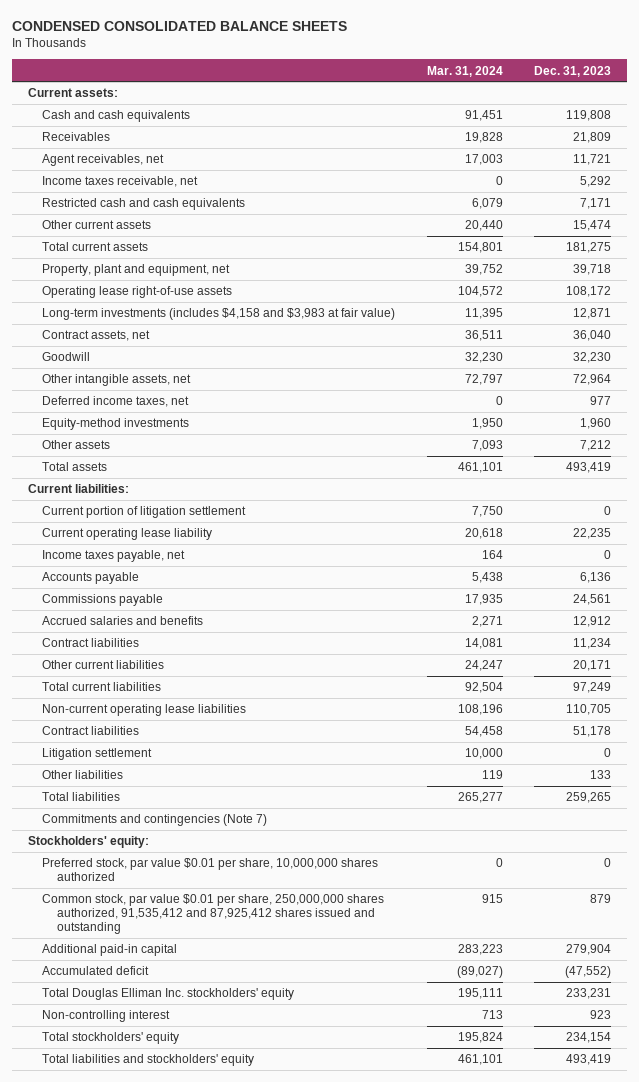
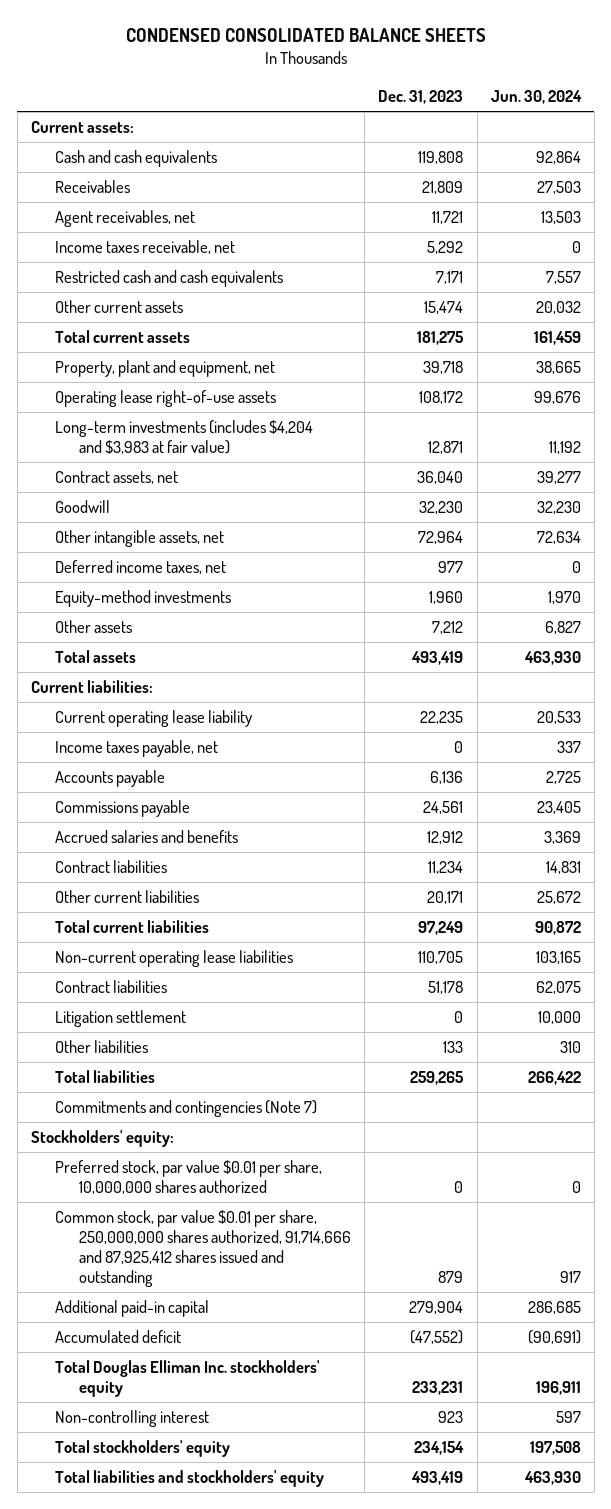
- | Mar. 31, 2024 | Dec. 31, 2023
+ | Dec. 31, 2023 | Jun. 30, 2024
- Long-term investments (includes $4,158 and $3,983 at fair value) | 11,395 | 12,871
+ Long-term investments (includes $4,204 and $3,983 at fair value) | 12,871 | 11,192
- Current portion of litigation settlement | 7,750 | 0
- Common stock, par value $0.01 per share, 250,000,000 shares authorized, 91,535,412 and 87,925,412 shares issued and outstanding | 915 | 879
+ Common stock, par value $0.01 per share, 250,000,000 shares authorized, 91,714,666 and 87,925,412 shares issued and outstanding | 879 | 917

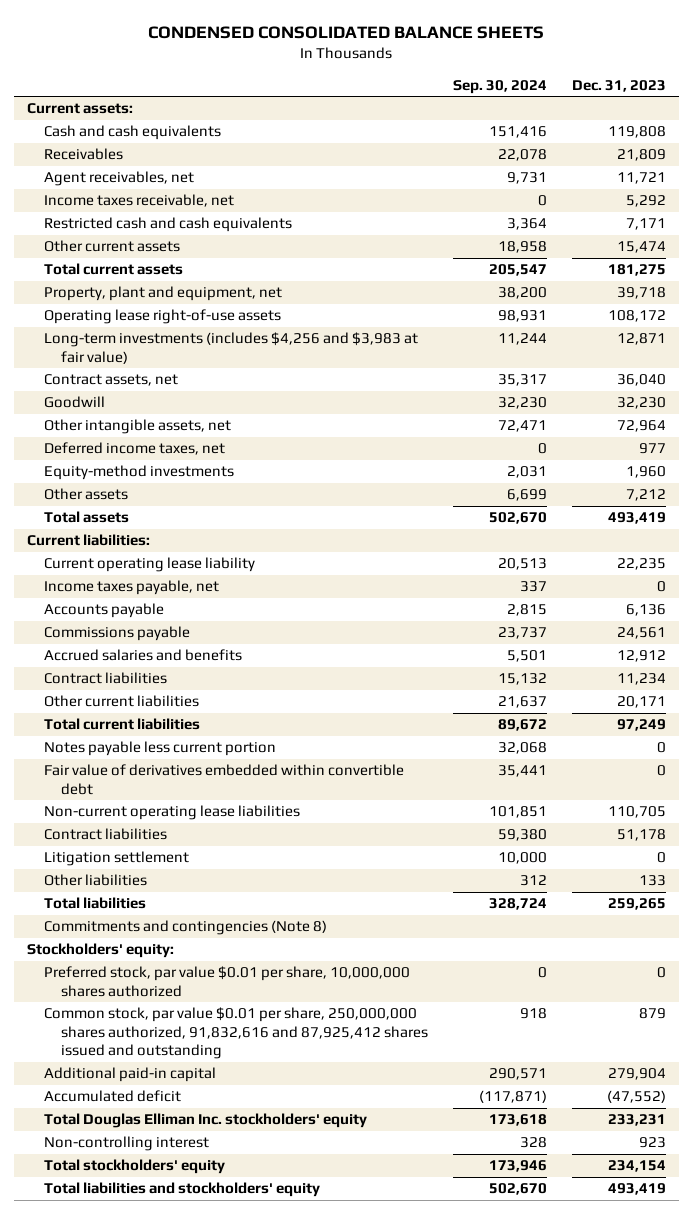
- | Dec. 31, 2023 | Jun. 30, 2024
+ | Sep. 30, 2024 | Dec. 31, 2023
- Long-term investments (includes $4,204 and $3,983 at fair value) | 12,871 | 11,192
+ Long-term investments (includes $4,256 and $3,983 at fair value) | 11,244 | 12,871
+ Notes payable less current portion | 32,068 | 0
+ Fair value of derivatives embedded within convertible debt | 35,441 | 0
- Commitments and contingencies (Note 7)
+ Commitments and contingencies (Note 8)
- Common stock, par value $0.01 per share, 250,000,000 shares authorized, 91,714,666 and 87,925,412 shares issued and outstanding | 879 | 917
+ Common stock, par value $0.01 per share, 250,000,000 shares authorized, 91,832,616 and 87,925,412 shares issued and outstanding | 918 | 879

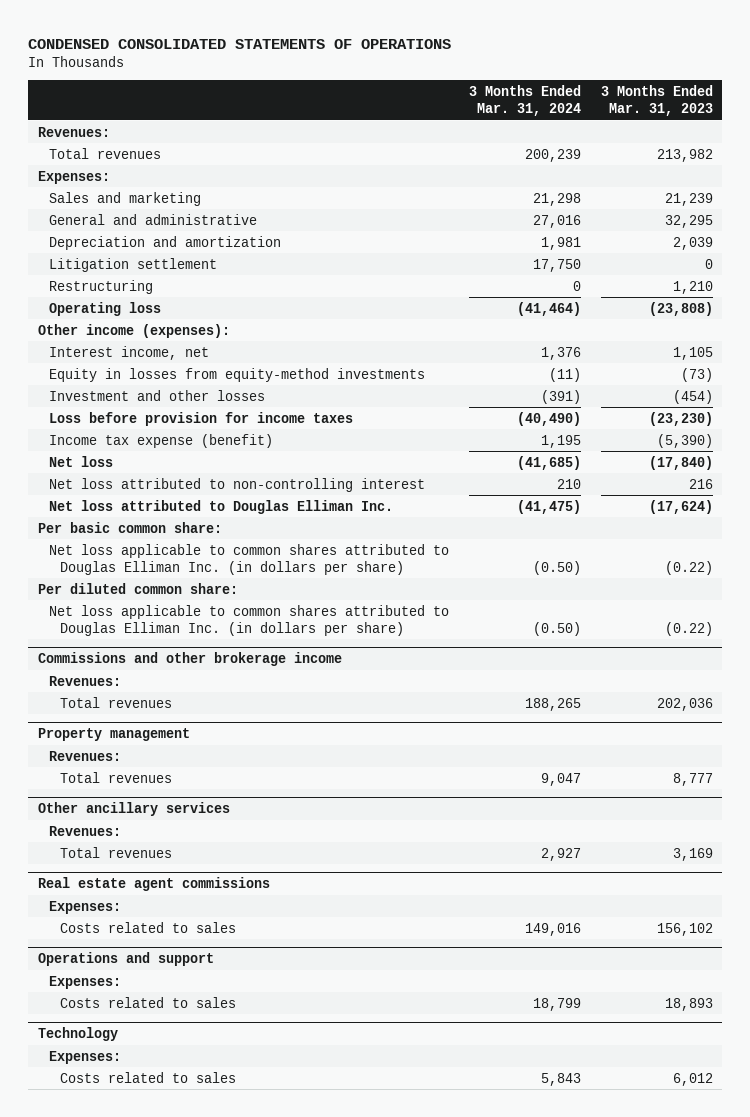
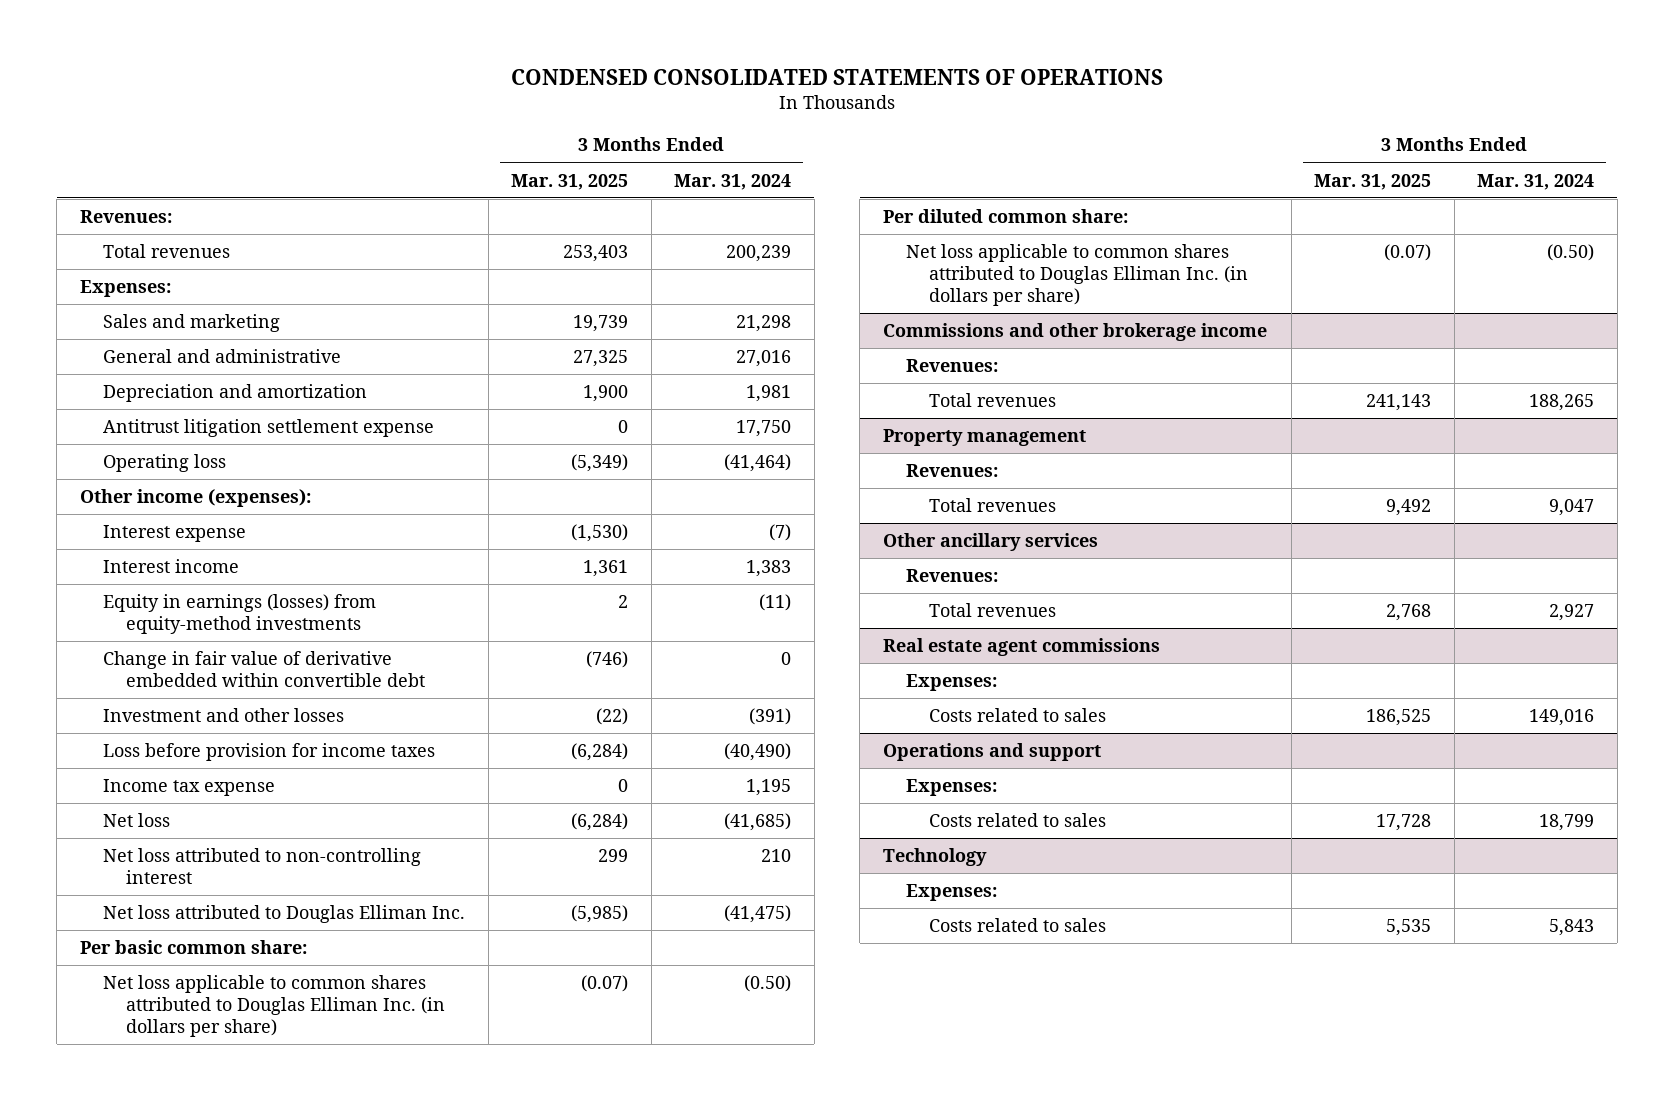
- | 3 Months Ended Mar. 31, 2024 | 3 Months Ended Mar. 31, 2023
+ | 3 Months Ended Mar. 31, 2025 | 3 Months Ended Mar. 31, 2024
- Litigation settlement | 17,750 | 0
- Restructuring | 0 | 1,210
+ Antitrust litigation settlement expense | 0 | 17,750
- Interest income, net | 1,376 | 1,105
- Equity in losses from equity-method investments | (11) | (73)
+ Interest expense | (1,530) | (7)
+ Interest income | 1,361 | 1,383
+ Equity in earnings (losses) from equity-method investments | 2 | (11)
+ Change in fair value of derivative embedded within convertible debt | (746) | 0
- Income tax expense (benefit) | 1,195 | (5,390)
+ Income tax expense | 0 | 1,195

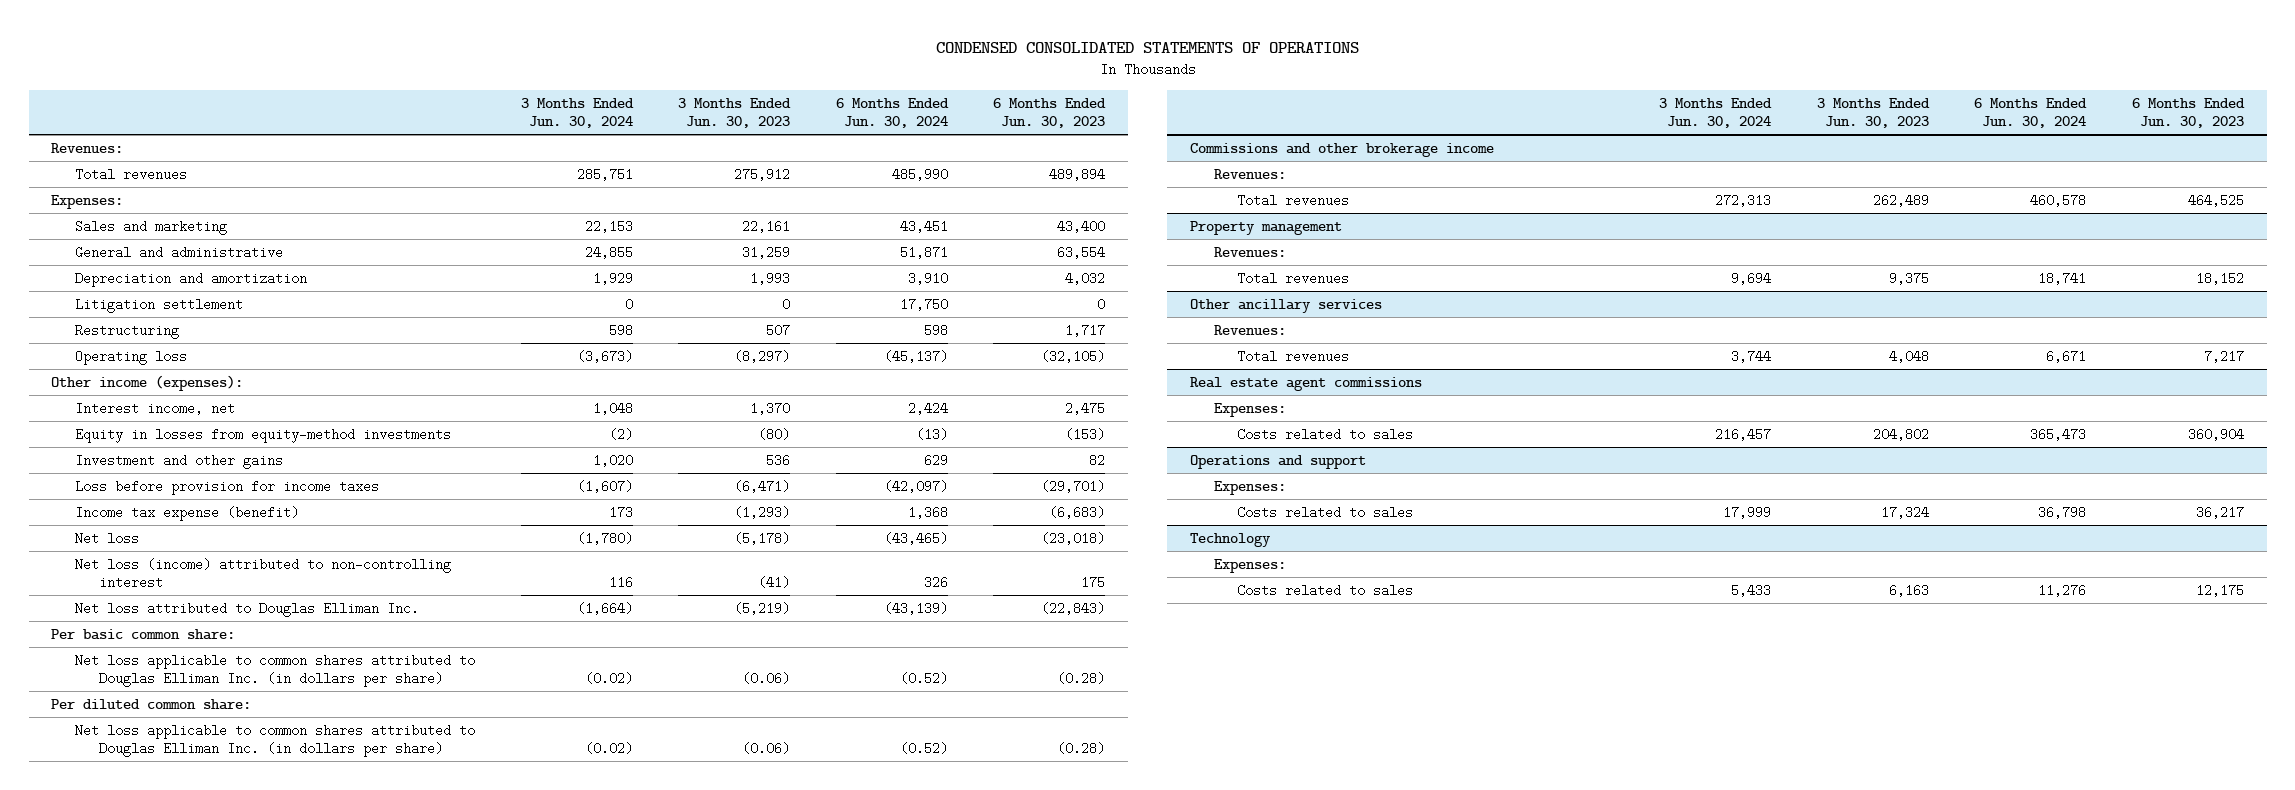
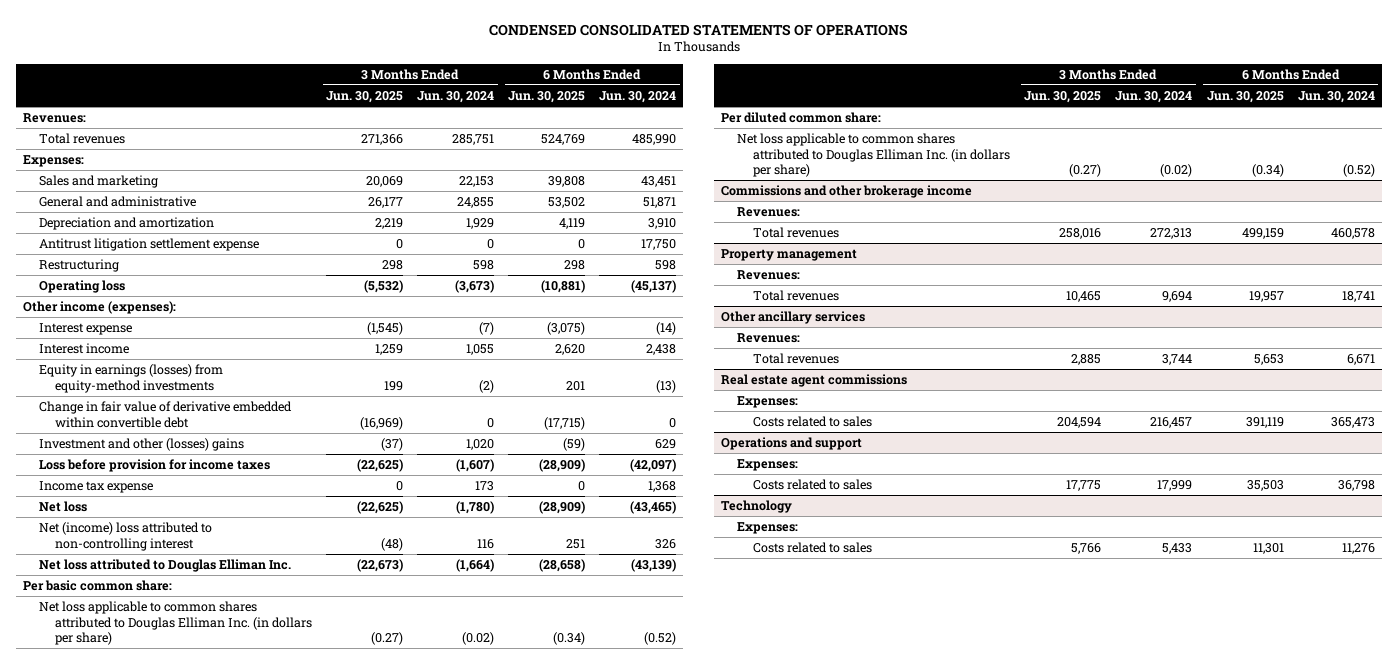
- | 3 Months Ended Jun. 30, 2024 | 3 Months Ended Jun. 30, 2023 | 6 Months Ended Jun. 30, 2024 | 6 Months Ended Jun. 30, 2023
+ | 3 Months Ended Jun. 30, 2025 | 3 Months Ended Jun. 30, 2024 | 6 Months Ended Jun. 30, 2025 | 6 Months Ended Jun. 30, 2024
- Litigation settlement | 0 | 0 | 17,750 | 0
+ Antitrust litigation settlement expense | 0 | 0 | 0 | 17,750
- Interest income, net | 1,048 | 1,370 | 2,424 | 2,475
- Equity in losses from equity-method investments | (2) | (80) | (13) | (153)
- Investment and other gains | 1,020 | 536 | 629 | 82
+ Interest expense | (1,545) | (7) | (3,075) | (14)
+ Interest income | 1,259 | 1,055 | 2,620 | 2,438
+ Equity in earnings (losses) from equity-method investments | 199 | (2) | 201 | (13)
+ Change in fair value of derivative embedded within convertible debt | (16,969) | 0 | (17,715) | 0
+ Investment and other (losses) gains | (37) | 1,020 | (59) | 629
- Income tax expense (benefit) | 173 | (1,293) | 1,368 | (6,683)
+ Income tax expense | 0 | 173 | 0 | 1,368
- Net loss (income) attributed to non-controlling interest | 116 | (41) | 326 | 175
+ Net (income) loss attributed to non-controlling interest | (48) | 116 | 251 | 326

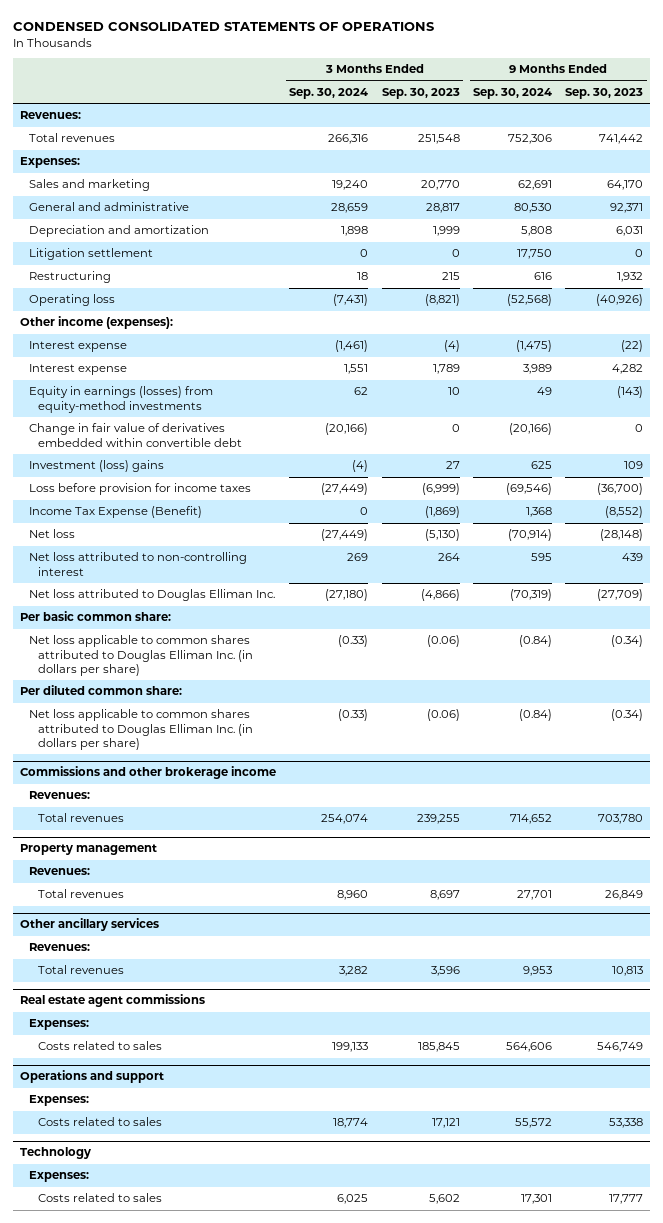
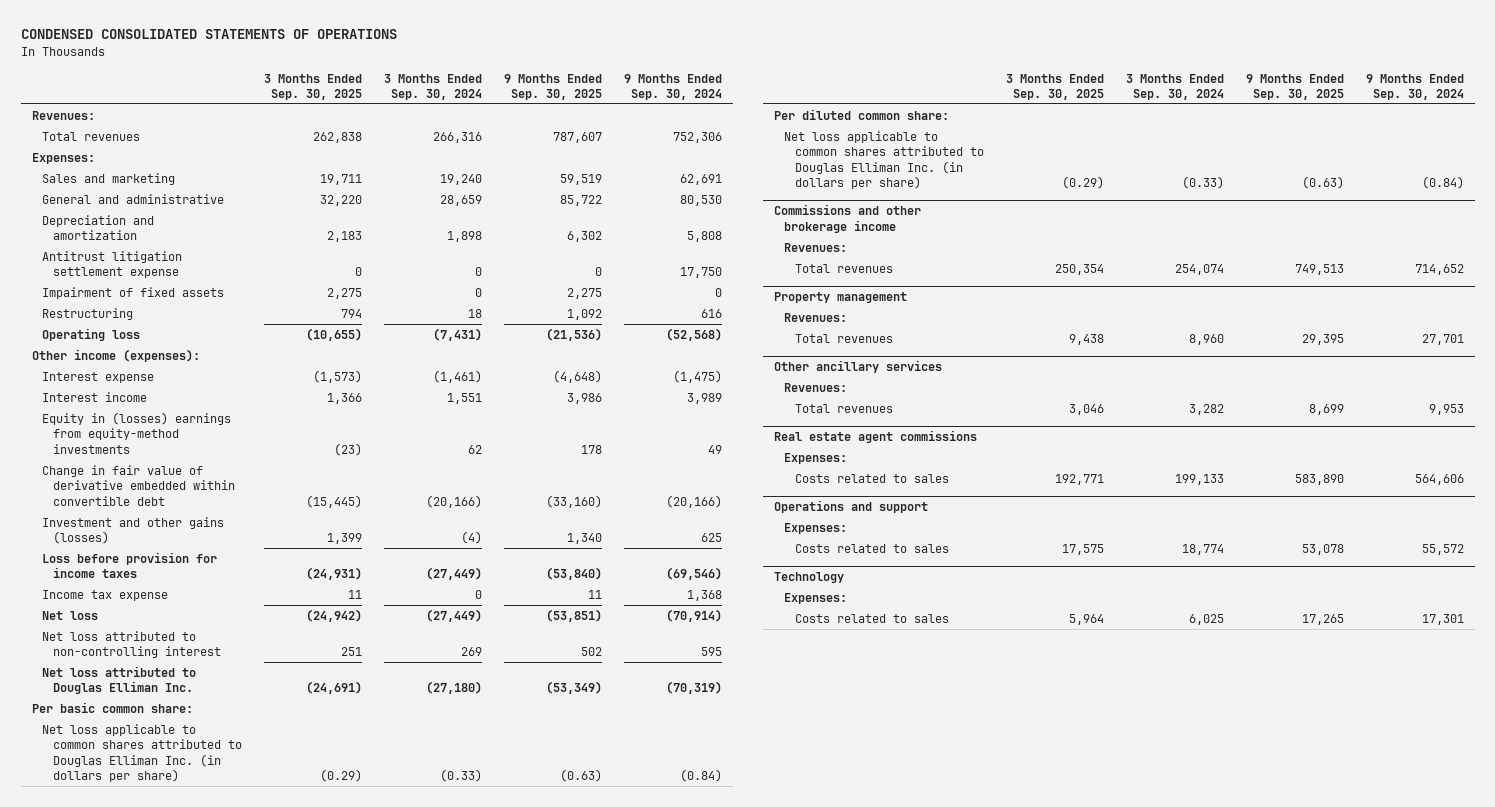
- | 3 Months Ended Sep. 30, 2024 | 3 Months Ended Sep. 30, 2023 | 9 Months Ended Sep. 30, 2024 | 9 Months Ended Sep. 30, 2023
+ | 3 Months Ended Sep. 30, 2025 | 3 Months Ended Sep. 30, 2024 | 9 Months Ended Sep. 30, 2025 | 9 Months Ended Sep. 30, 2024
- Litigation settlement | 0 | 0 | 17,750 | 0
+ Antitrust litigation settlement expense | 0 | 0 | 0 | 17,750
+ Impairment of fixed assets | 2,275 | 0 | 2,275 | 0
- Interest expense | 1,551 | 1,789 | 3,989 | 4,282
- Equity in earnings (losses) from equity-method investments | 62 | 10 | 49 | (143)
- Change in fair value of derivatives embedded within convertible debt | (20,166) | 0 | (20,166) | 0
- Investment (loss) gains | (4) | 27 | 625 | 109
+ Interest income | 1,366 | 1,551 | 3,986 | 3,989
+ Equity in (losses) earnings from equity-method investments | (23) | 62 | 178 | 49
+ Change in fair value of derivative embedded within convertible debt | (15,445) | (20,166) | (33,160) | (20,166)
+ Investment and other gains (losses) | 1,399 | (4) | 1,340 | 625
- Income Tax Expense (Benefit) | 0 | (1,869) | 1,368 | (8,552)
+ Income tax expense | 11 | 0 | 11 | 1,368

